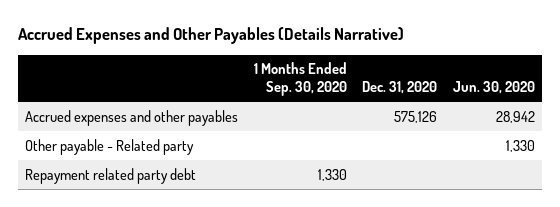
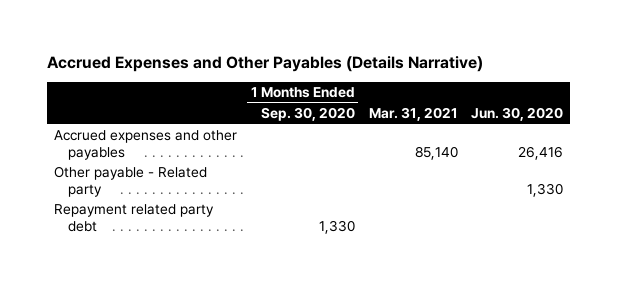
- | 1 Months Ended Sep. 30, 2020 | Dec. 31, 2020 | Jun. 30, 2020
+ | 1 Months Ended Sep. 30, 2020 | Mar. 31, 2021 | Jun. 30, 2020
- Accrued expenses and other payables | | 575,126 | 28,942
+ Accrued expenses and other payables | | 85,140 | 26,416

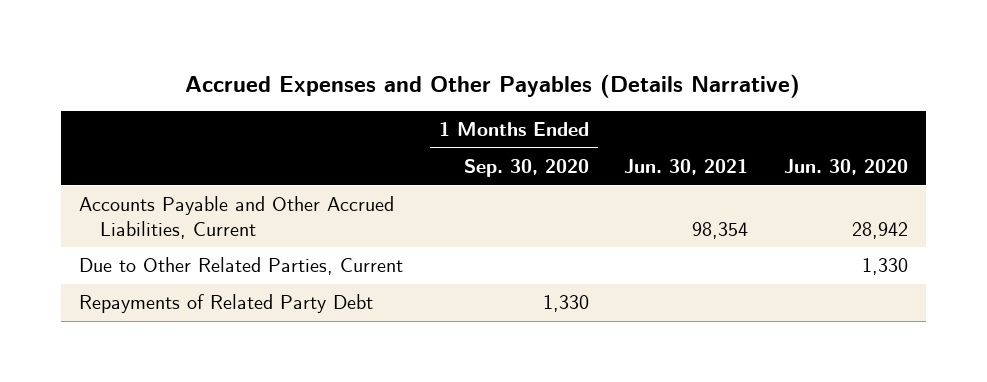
- | 1 Months Ended Sep. 30, 2020 | Mar. 31, 2021 | Jun. 30, 2020
+ | 1 Months Ended Sep. 30, 2020 | Jun. 30, 2021 | Jun. 30, 2020
- Accrued expenses and other payables | | 85,140 | 26,416
- Other payable - Related party | | | 1,330
- Repayment related party debt | 1,330 | |
+ Accounts Payable and Other Accrued Liabilities, Current | | 98,354 | 28,942
+ Due to Other Related Parties, Current | | | 1,330
+ Repayments of Related Party Debt | 1,330 | |

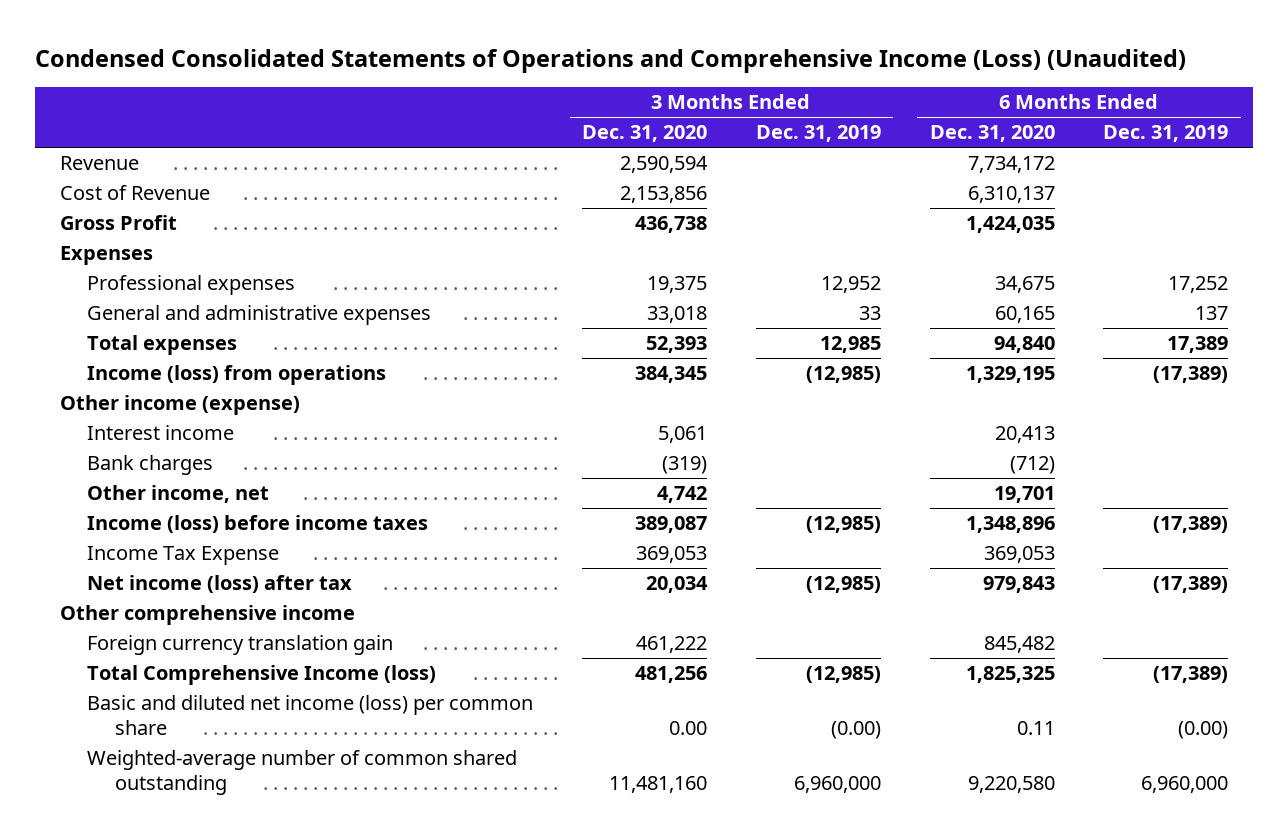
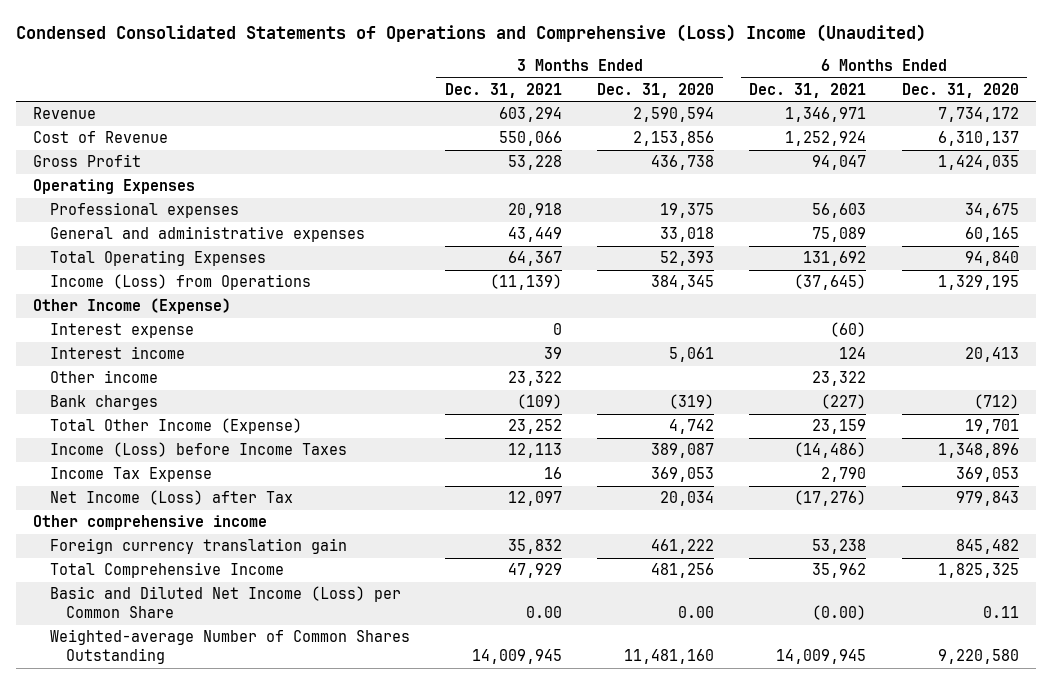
- Condensed Consolidated Statements of Operations and Comprehensive Income (Loss) (Unaudited)
+ Condensed Consolidated Statements of Operations and Comprehensive (Loss) Income (Unaudited)
- | 3 Months Ended Dec. 31, 2020 | 3 Months Ended Dec. 31, 2019 | 6 Months Ended Dec. 31, 2020 | 6 Months Ended Dec. 31, 2019
+ | 3 Months Ended Dec. 31, 2021 | 3 Months Ended Dec. 31, 2020 | 6 Months Ended Dec. 31, 2021 | 6 Months Ended Dec. 31, 2020
- Expenses
+ Operating Expenses
- Total expenses | 52,393 | 12,985 | 94,840 | 17,389
- Income (loss) from operations | 384,345 | (12,985) | 1,329,195 | (17,389)
- Other income (expense)
+ Total Operating Expenses | 64,367 | 52,393 | 131,692 | 94,840
+ Income (Loss) from Operations | (11,139) | 384,345 | (37,645) | 1,329,195
+ Other Income (Expense)
+ Interest expense | 0 | | (60) |
+ Other income | 23,322 | | 23,322 |
- Other income, net | 4,742 | | 19,701 |
- Income (loss) before income taxes | 389,087 | (12,985) | 1,348,896 | (17,389)
+ Total Other Income (Expense) | 23,252 | 4,742 | 23,159 | 19,701
+ Income (Loss) before Income Taxes | 12,113 | 389,087 | (14,486) | 1,348,896
- Net income (loss) after tax | 20,034 | (12,985) | 979,843 | (17,389)
+ Net Income (Loss) after Tax | 12,097 | 20,034 | (17,276) | 979,843
- Total Comprehensive Income (loss) | 481,256 | (12,985) | 1,825,325 | (17,389)
- Basic and diluted net income (loss) per common share | 0.00 | (0.00) | 0.11 | (0.00)
- Weighted-average number of common shared outstanding | 11,481,160 | 6,960,000 | 9,220,580 | 6,960,000
+ Total Comprehensive Income | 47,929 | 481,256 | 35,962 | 1,825,325
+ Basic and Diluted Net Income (Loss) per Common Share | 0.00 | 0.00 | (0.00) | 0.11
+ Weighted-average Number of Common Shares Outstanding | 14,009,945 | 11,481,160 | 14,009,945 | 9,220,580

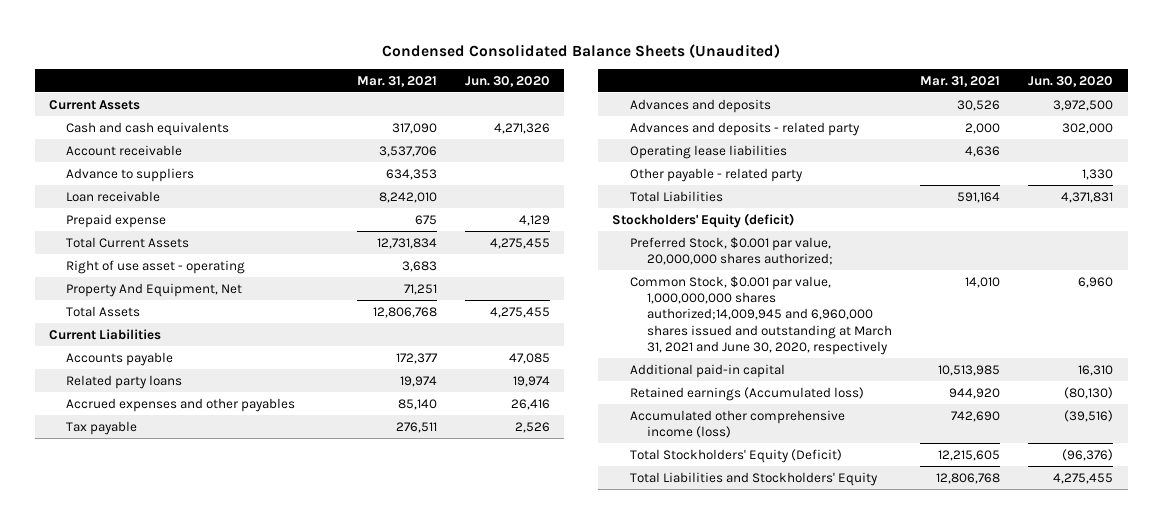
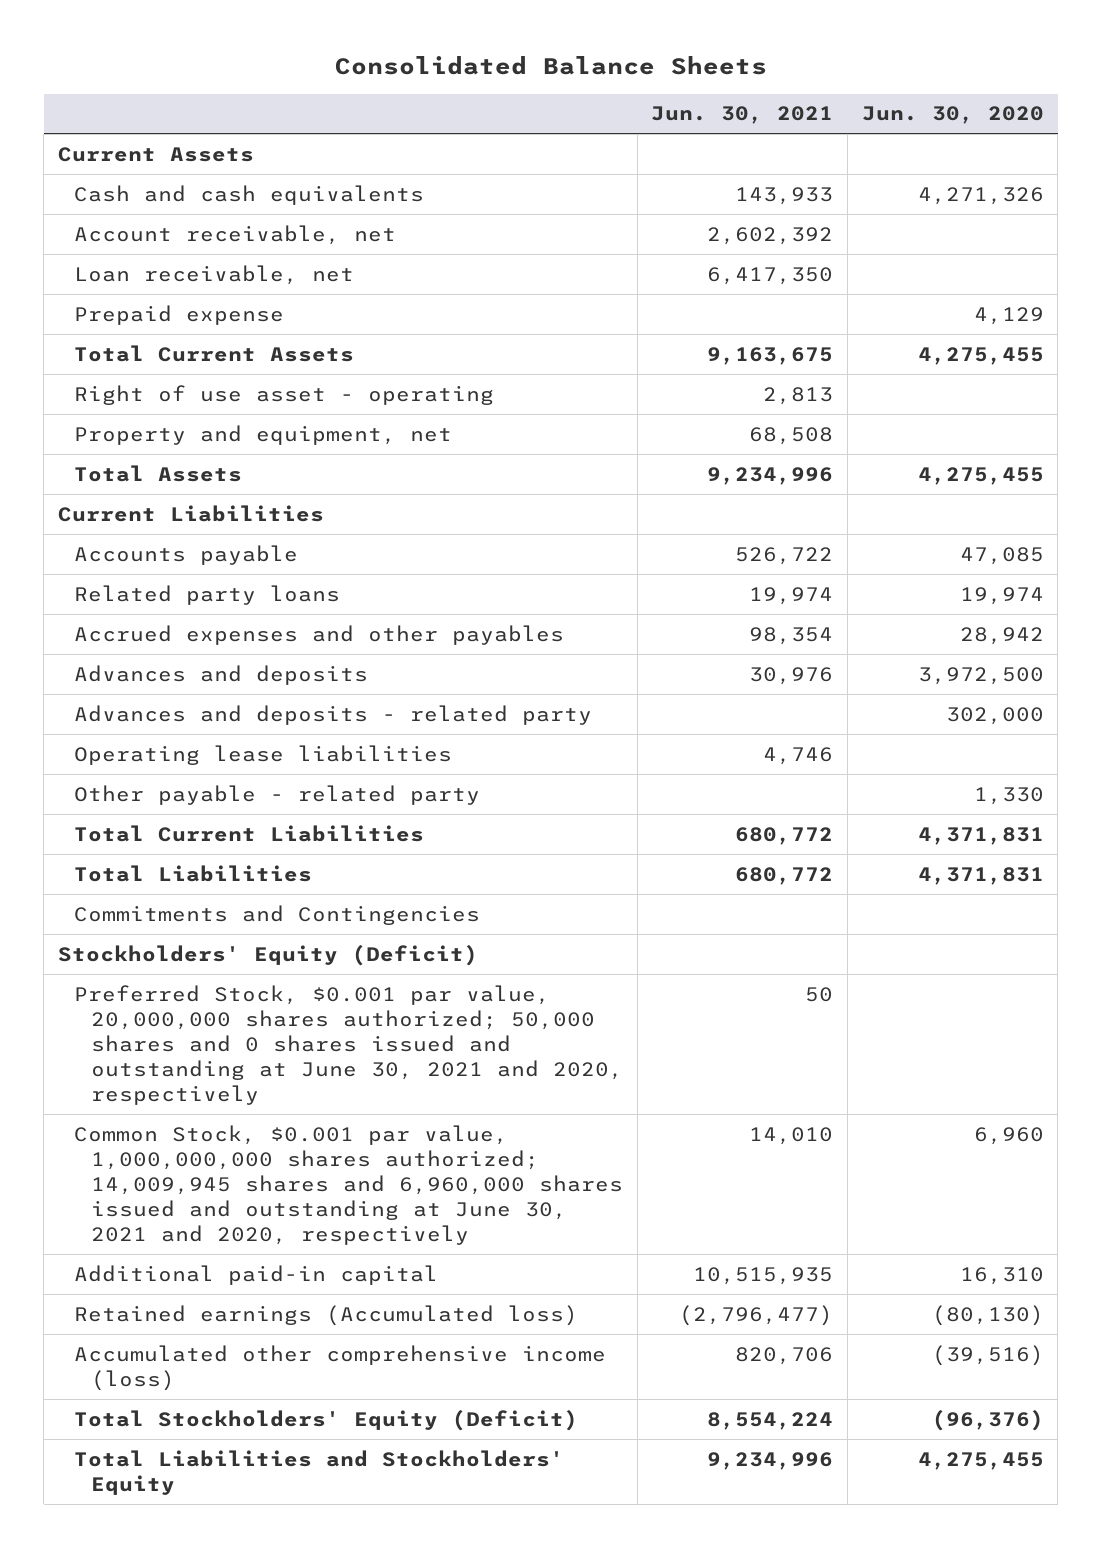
- Condensed Consolidated Balance Sheets (Unaudited)
+ Consolidated Balance Sheets
- | Mar. 31, 2021 | Jun. 30, 2020
+ | Jun. 30, 2021 | Jun. 30, 2020
- Account receivable | 3,537,706 |
- Advance to suppliers | 634,353 |
- Loan receivable | 8,242,010 |
+ Account receivable, net | 2,602,392 |
+ Loan receivable, net | 6,417,350 |
- Property And Equipment, Net | 71,251 |
+ Property and equipment, net | 68,508 |
- Accrued expenses and other payables | 85,140 | 26,416
- Tax payable | 276,511 | 2,526
+ Accrued expenses and other payables | 98,354 | 28,942
+ Total Current Liabilities | 680,772 | 4,371,831
- Stockholders' Equity (deficit)
- Preferred Stock, $0.001 par value, 20,000,000 shares authorized;
- Common Stock, $0.001 par value, 1,000,000,000 shares authorized;14,009,945 and 6,960,000 shares issued and outstanding at March 31, 2021 and June 30, 2020, respectively | 14,010 | 6,960
+ Commitments and Contingencies
+ Stockholders' Equity (Deficit)
+ Preferred Stock, $0.001 par value, 20,000,000 shares authorized; 50,000 shares and 0 shares issued and outstanding at June 30, 2021 and 2020, respectively | 50 |
+ Common Stock, $0.001 par value, 1,000,000,000 shares authorized; 14,009,945 shares and 6,960,000 shares issued and outstanding at June 30, 2021 and 2020, respectively | 14,010 | 6,960

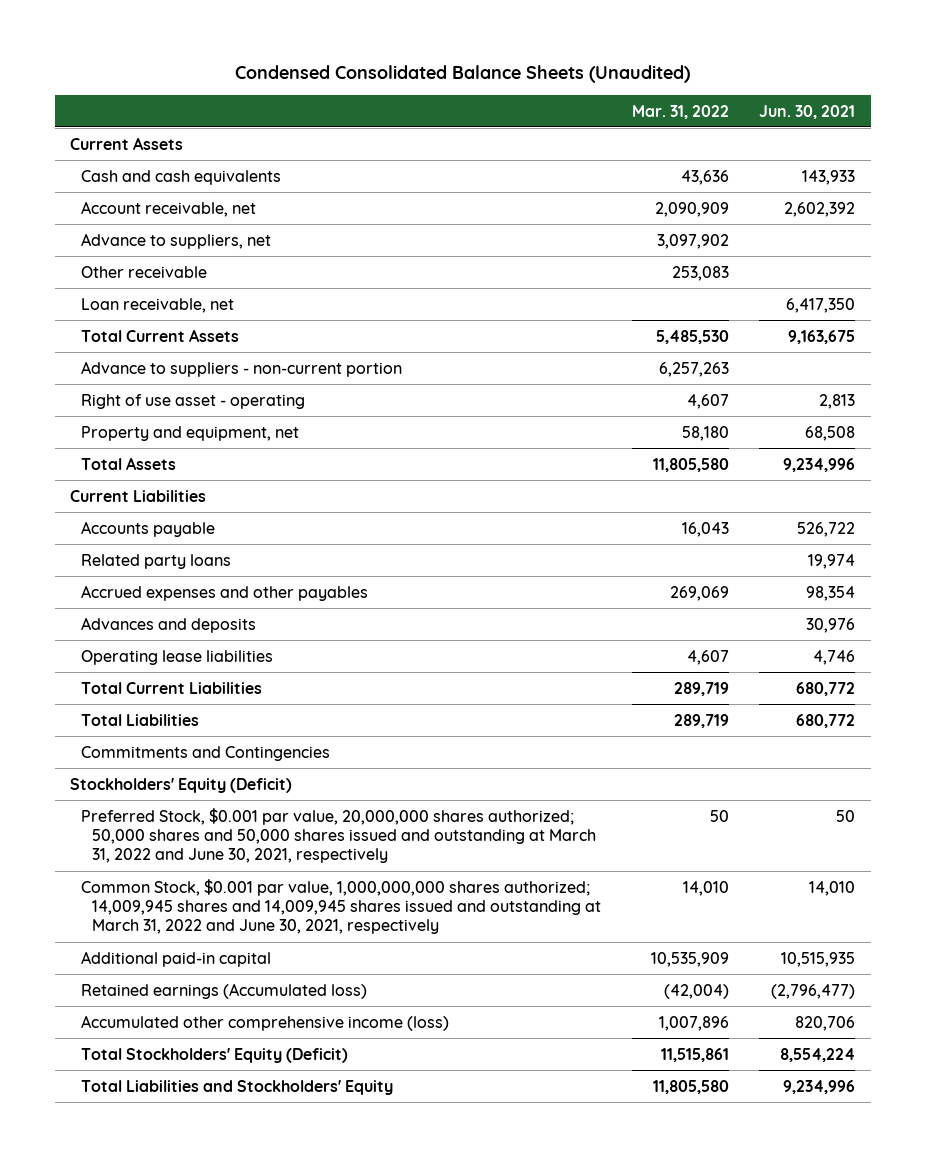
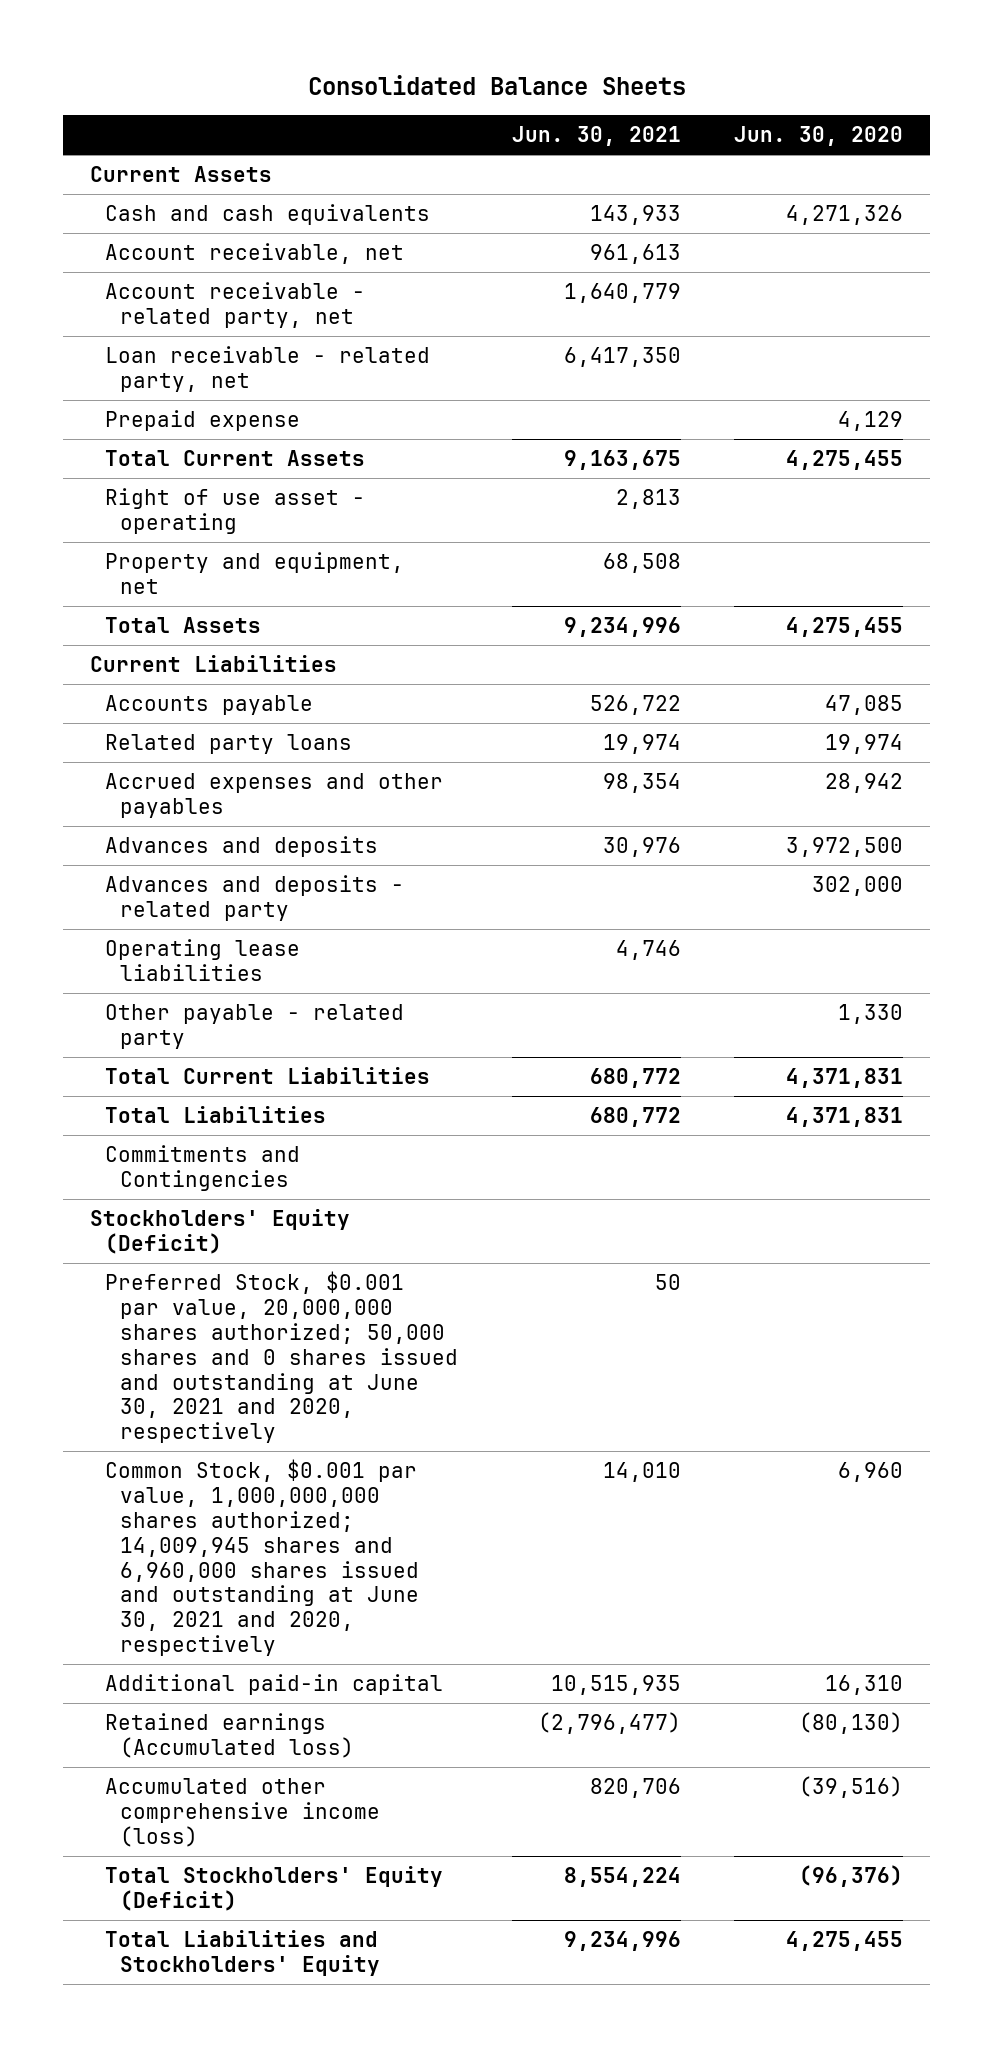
- Condensed Consolidated Balance Sheets (Unaudited)
+ Consolidated Balance Sheets
- | Mar. 31, 2022 | Jun. 30, 2021
+ | Jun. 30, 2021 | Jun. 30, 2020
- Account receivable, net | 2,090,909 | 2,602,392
- Advance to suppliers, net | 3,097,902 |
- Other receivable | 253,083 |
- Loan receivable, net | | 6,417,350
+ Account receivable, net | 961,613 |
+ Account receivable - related party, net | 1,640,779 |
+ Loan receivable - related party, net | 6,417,350 |
+ Prepaid expense | | 4,129
- Advance to suppliers - non-current portion | 6,257,263 |
+ Advances and deposits - related party | | 302,000
+ Other payable - related party | | 1,330
- Preferred Stock, $0.001 par value, 20,000,000 shares authorized; 50,000 shares and 50,000 shares issued and outstanding at March 31, 2022 and June 30, 2021, respectively | 50 | 50
- Common Stock, $0.001 par value, 1,000,000,000 shares authorized; 14,009,945 shares and 14,009,945 shares issued and outstanding at March 31, 2022 and June 30, 2021, respectively | 14,010 | 14,010
+ Preferred Stock, $0.001 par value, 20,000,000 shares authorized; 50,000 shares and 0 shares issued and outstanding at June 30, 2021 and 2020, respectively | 50 |
+ Common Stock, $0.001 par value, 1,000,000,000 shares authorized; 14,009,945 shares and 6,960,000 shares issued and outstanding at June 30, 2021 and 2020, respectively | 14,010 | 6,960

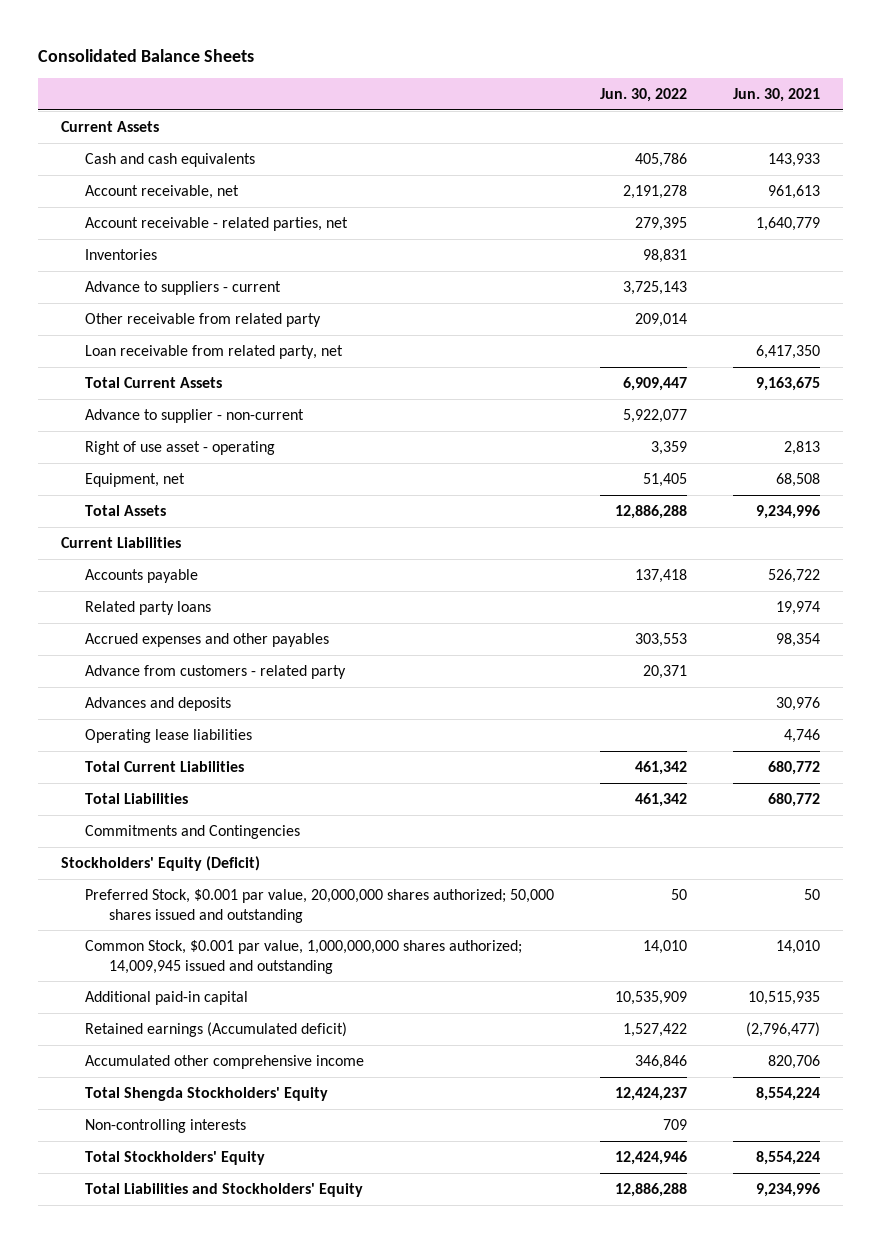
- | Jun. 30, 2021 | Jun. 30, 2020
+ | Jun. 30, 2022 | Jun. 30, 2021
- Account receivable - related party, net | 1,640,779 |
- Loan receivable - related party, net | 6,417,350 |
- Prepaid expense | | 4,129
+ Account receivable - related parties, net | 279,395 | 1,640,779
+ Inventories | 98,831 |
+ Advance to suppliers - current | 3,725,143 |
+ Other receivable from related party | 209,014 |
+ Loan receivable from related party, net | | 6,417,350
+ Advance to supplier - non-current | 5,922,077 |
- Property and equipment, net | 68,508 |
+ Equipment, net | 51,405 | 68,508
+ Advance from customers - related party | 20,371 |
- Advances and deposits - related party | | 302,000
- Other payable - related party | | 1,330
- Preferred Stock, $0.001 par value, 20,000,000 shares authorized; 50,000 shares and 0 shares issued and outstanding at June 30, 2021 and 2020, respectively | 50 |
- Common Stock, $0.001 par value, 1,000,000,000 shares authorized; 14,009,945 shares and 6,960,000 shares issued and outstanding at June 30, 2021 and 2020, respectively | 14,010 | 6,960
+ Preferred Stock, $0.001 par value, 20,000,000 shares authorized; 50,000 shares issued and outstanding | 50 | 50
+ Common Stock, $0.001 par value, 1,000,000,000 shares authorized; 14,009,945 issued and outstanding | 14,010 | 14,010
- Retained earnings (Accumulated loss) | (2,796,477) | (80,130)
- Accumulated other comprehensive income (loss) | 820,706 | (39,516)
- Total Stockholders' Equity (Deficit) | 8,554,224 | (96,376)
+ Retained earnings (Accumulated deficit) | 1,527,422 | (2,796,477)
+ Accumulated other comprehensive income | 346,846 | 820,706
+ Total Shengda Stockholders' Equity | 12,424,237 | 8,554,224
+ Non-controlling interests | 709 |
+ Total Stockholders' Equity | 12,424,946 | 8,554,224

